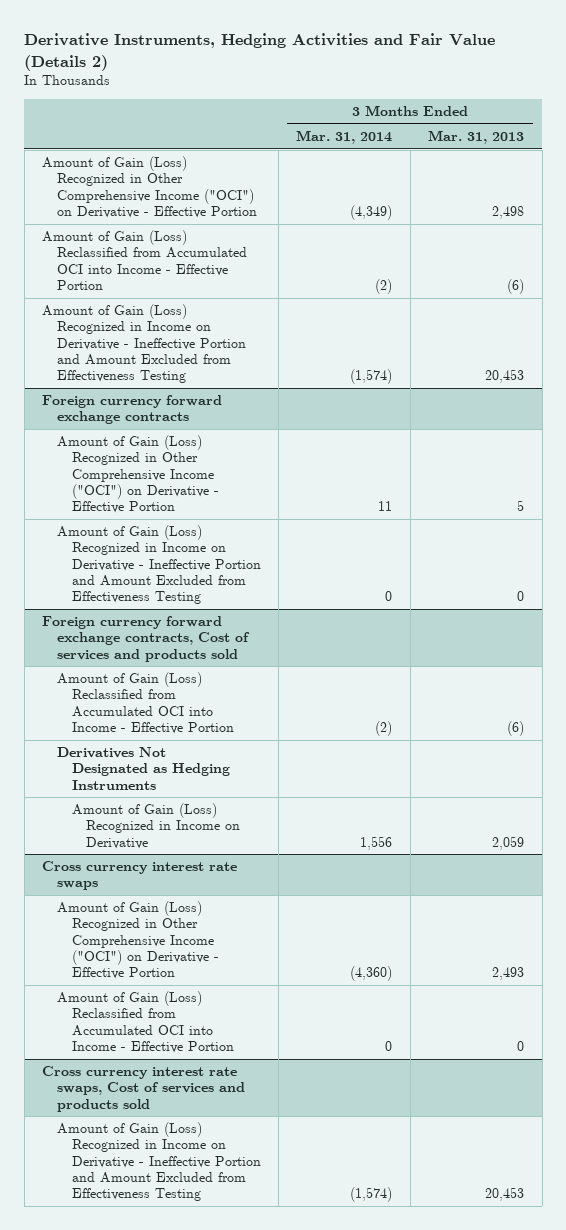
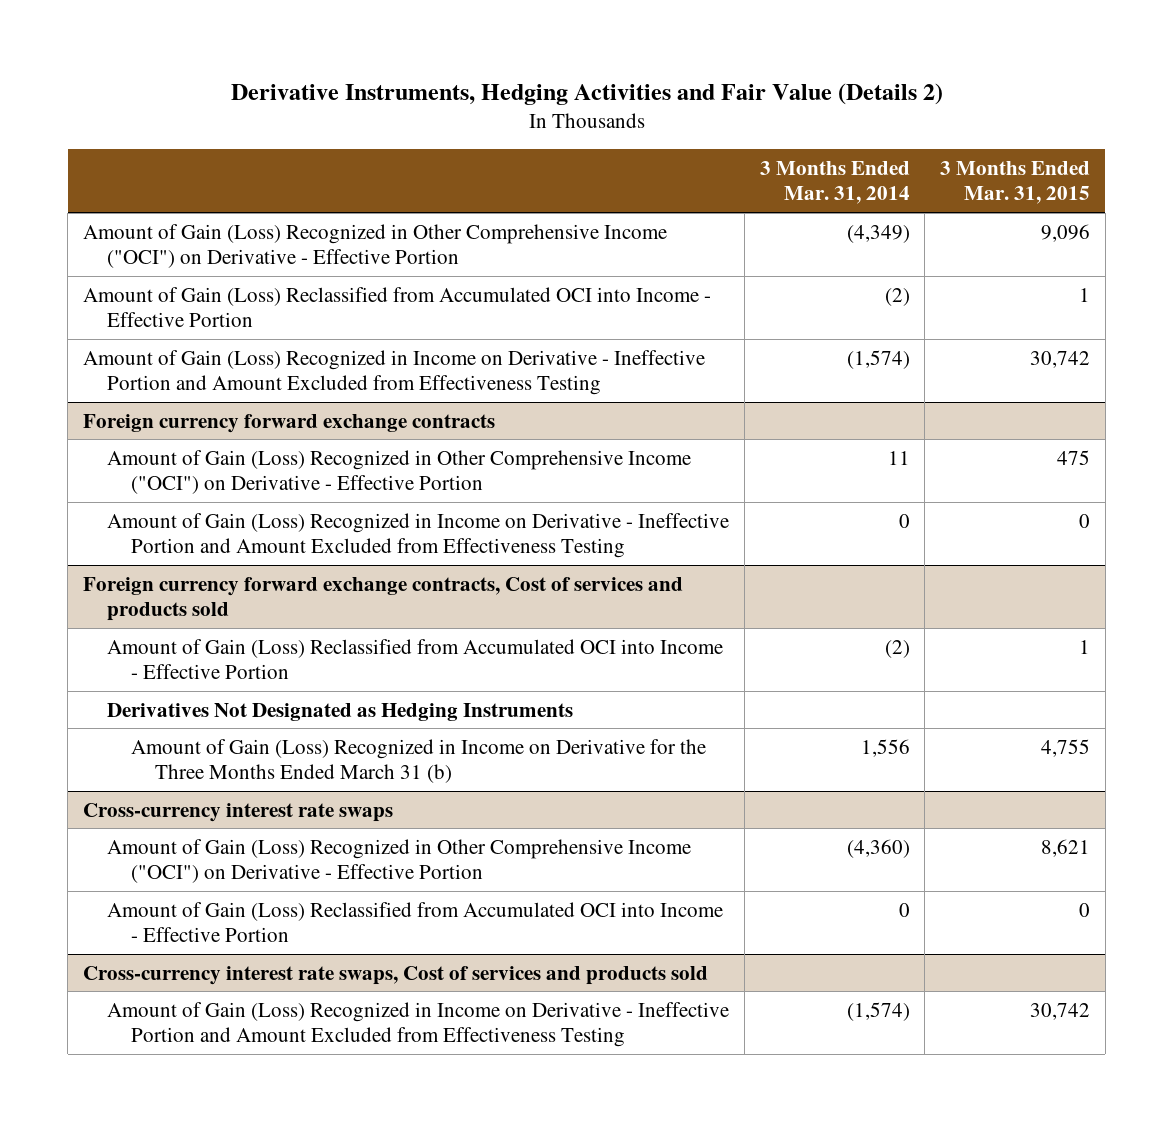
- | 3 Months Ended Mar. 31, 2014 | 3 Months Ended Mar. 31, 2013
+ | 3 Months Ended Mar. 31, 2014 | 3 Months Ended Mar. 31, 2015
@ Foreign currency forward exchange contracts, Cost of services and products sold
- Amount of Gain (Loss) Recognized in Income on Derivative | 1,556 | 2,059
- Cross currency interest rate swaps
@ Foreign currency forward exchange contracts, Cost of services and products sold
+ Amount of Gain (Loss) Recognized in Income on Derivative for the Three Months Ended March 31 (b) | 1,556 | 4,755
+ Cross-currency interest rate swaps
- Cross currency interest rate swaps, Cost of services and products sold
+ Cross-currency interest rate swaps, Cost of services and products sold

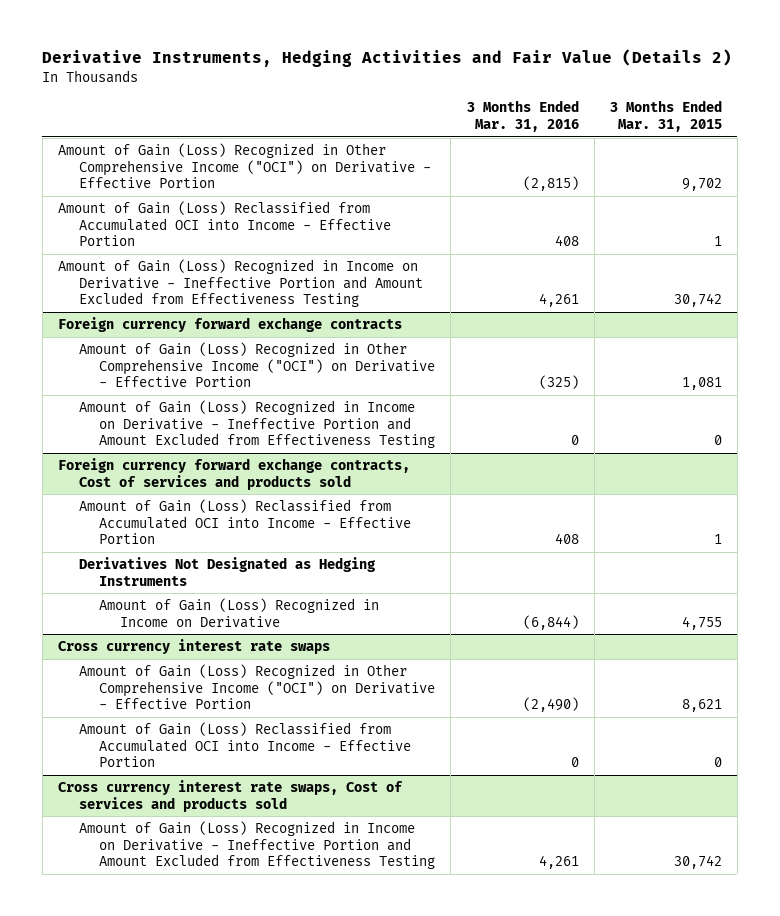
- | 3 Months Ended Mar. 31, 2014 | 3 Months Ended Mar. 31, 2015
+ | 3 Months Ended Mar. 31, 2016 | 3 Months Ended Mar. 31, 2015
- Amount of Gain (Loss) Recognized in Other Comprehensive Income ("OCI") on Derivative - Effective Portion | (4,349) | 9,096
+ Amount of Gain (Loss) Recognized in Other Comprehensive Income ("OCI") on Derivative - Effective Portion | (2,815) | 9,702
@ Foreign currency forward exchange contracts
- Amount of Gain (Loss) Recognized in Other Comprehensive Income ("OCI") on Derivative - Effective Portion | 11 | 475
+ Amount of Gain (Loss) Recognized in Other Comprehensive Income ("OCI") on Derivative - Effective Portion | (325) | 1,081
@ Foreign currency forward exchange contracts, Cost of services and products sold
- Amount of Gain (Loss) Recognized in Income on Derivative for the Three Months Ended March 31 (b) | 1,556 | 4,755
- Cross-currency interest rate swaps
@ Foreign currency forward exchange contracts, Cost of services and products sold
+ Amount of Gain (Loss) Recognized in Income on Derivative | (6,844) | 4,755
+ Cross currency interest rate swaps
- Cross-currency interest rate swaps, Cost of services and products sold
+ Cross currency interest rate swaps, Cost of services and products sold

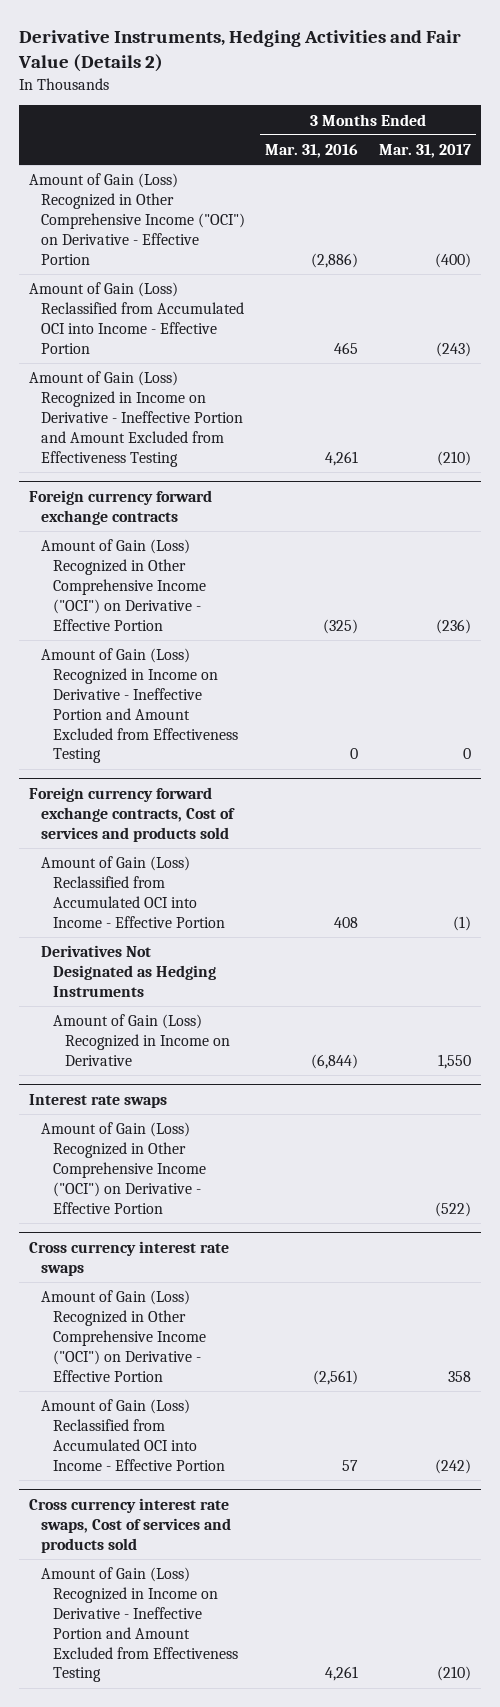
- | 3 Months Ended Mar. 31, 2016 | 3 Months Ended Mar. 31, 2015
+ | 3 Months Ended Mar. 31, 2016 | 3 Months Ended Mar. 31, 2017
- Amount of Gain (Loss) Recognized in Other Comprehensive Income ("OCI") on Derivative - Effective Portion | (2,815) | 9,702
- Amount of Gain (Loss) Reclassified from Accumulated OCI into Income - Effective Portion | 408 | 1
+ Amount of Gain (Loss) Recognized in Other Comprehensive Income ("OCI") on Derivative - Effective Portion | (2,886) | (400)
+ Amount of Gain (Loss) Reclassified from Accumulated OCI into Income - Effective Portion | 465 | (243)
+ Interest rate swaps
+ Amount of Gain (Loss) Recognized in Other Comprehensive Income ("OCI") on Derivative - Effective Portion | | (522)
@ Cross currency interest rate swaps
- Amount of Gain (Loss) Recognized in Other Comprehensive Income ("OCI") on Derivative - Effective Portion | (2,490) | 8,621
- Amount of Gain (Loss) Reclassified from Accumulated OCI into Income - Effective Portion | 0 | 0
+ Amount of Gain (Loss) Recognized in Other Comprehensive Income ("OCI") on Derivative - Effective Portion | (2,561) | 358
+ Amount of Gain (Loss) Reclassified from Accumulated OCI into Income - Effective Portion | 57 | (242)

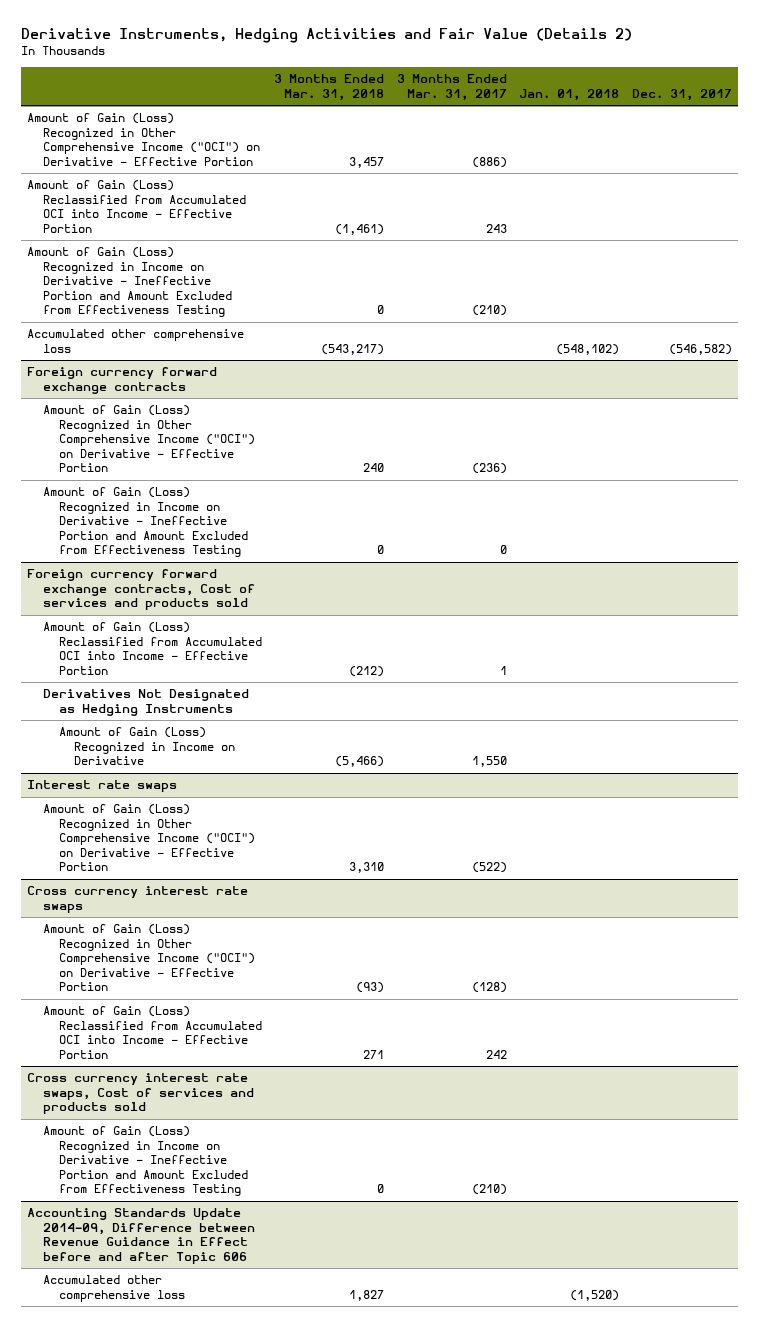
- | 3 Months Ended Mar. 31, 2016 | 3 Months Ended Mar. 31, 2017
+ | 3 Months Ended Mar. 31, 2018 | 3 Months Ended Mar. 31, 2017 | Jan. 01, 2018 | Dec. 31, 2017
- Amount of Gain (Loss) Recognized in Other Comprehensive Income ("OCI") on Derivative - Effective Portion | (2,886) | (400)
- Amount of Gain (Loss) Reclassified from Accumulated OCI into Income - Effective Portion | 465 | (243)
+ Amount of Gain (Loss) Recognized in Other Comprehensive Income ("OCI") on Derivative - Effective Portion | 3,457 | (886) | |
+ Amount of Gain (Loss) Reclassified from Accumulated OCI into Income - Effective Portion | (1,461) | 243 | |
+ Accumulated other comprehensive loss | (543,217) | | (548,102) | (546,582)
@ Foreign currency forward exchange contracts, Cost of services and products sold
- Amount of Gain (Loss) Reclassified from Accumulated OCI into Income - Effective Portion | 408 | (1)
+ Amount of Gain (Loss) Reclassified from Accumulated OCI into Income - Effective Portion | (212) | 1 | |
@ Cross currency interest rate swaps
- Amount of Gain (Loss) Recognized in Other Comprehensive Income ("OCI") on Derivative - Effective Portion | (2,561) | 358
- Amount of Gain (Loss) Reclassified from Accumulated OCI into Income - Effective Portion | 57 | (242)
+ Amount of Gain (Loss) Recognized in Other Comprehensive Income ("OCI") on Derivative - Effective Portion | (93) | (128) | |
+ Amount of Gain (Loss) Reclassified from Accumulated OCI into Income - Effective Portion | 271 | 242 | |
+ Accounting Standards Update 2014-09, Difference between Revenue Guidance in Effect before and after Topic 606
+ Accumulated other comprehensive loss | 1,827 | | (1,520) |

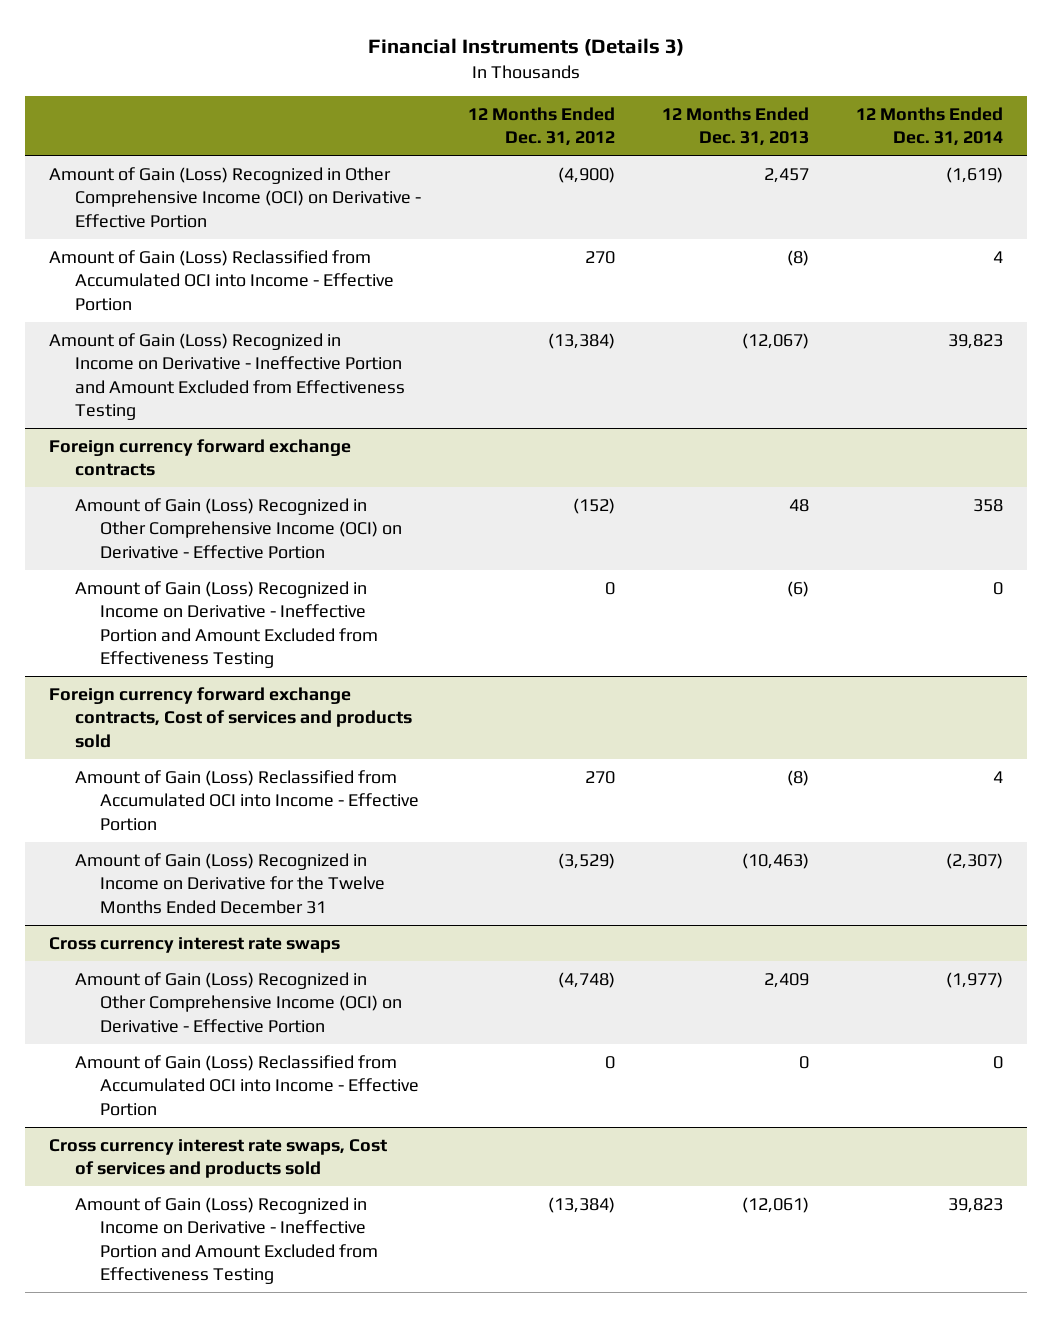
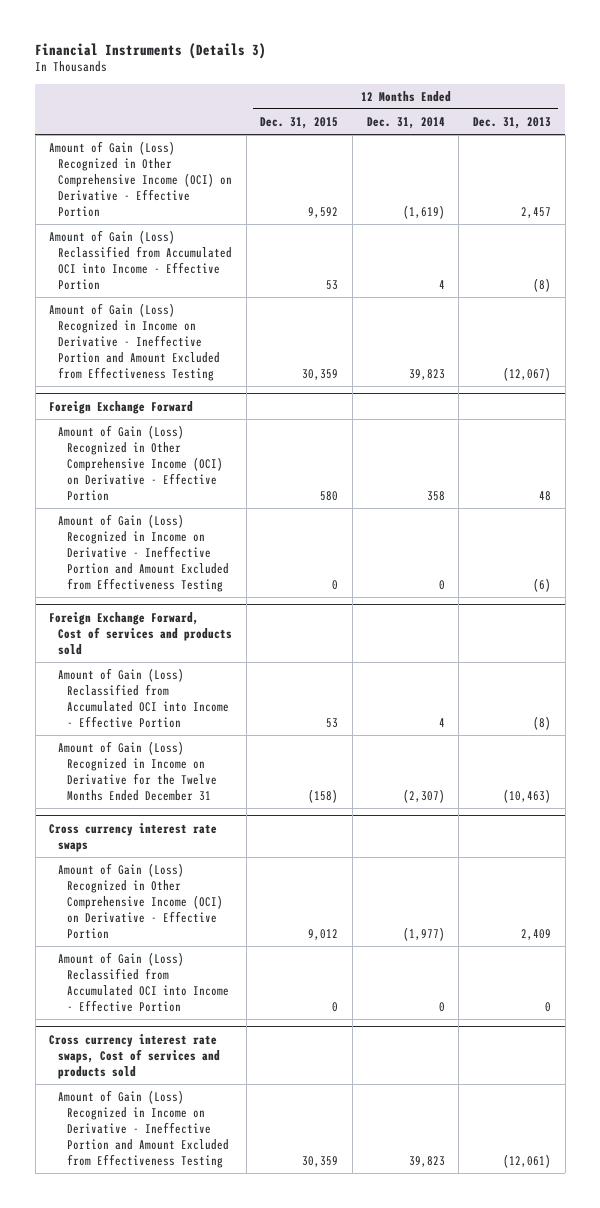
- | 12 Months Ended Dec. 31, 2012 | 12 Months Ended Dec. 31, 2013 | 12 Months Ended Dec. 31, 2014
+ | 12 Months Ended Dec. 31, 2015 | 12 Months Ended Dec. 31, 2014 | 12 Months Ended Dec. 31, 2013
- Foreign currency forward exchange contracts
+ Foreign Exchange Forward
- Foreign currency forward exchange contracts, Cost of services and products sold
+ Foreign Exchange Forward, Cost of services and products sold

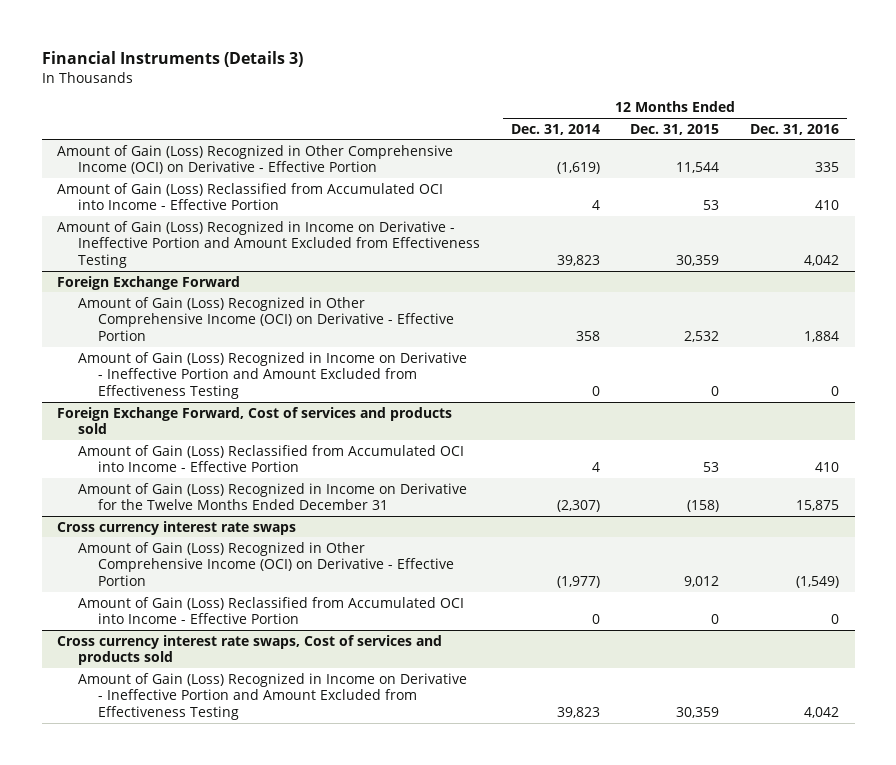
- | 12 Months Ended Dec. 31, 2015 | 12 Months Ended Dec. 31, 2014 | 12 Months Ended Dec. 31, 2013
+ | 12 Months Ended Dec. 31, 2014 | 12 Months Ended Dec. 31, 2015 | 12 Months Ended Dec. 31, 2016
- Amount of Gain (Loss) Recognized in Other Comprehensive Income (OCI) on Derivative - Effective Portion | 9,592 | (1,619) | 2,457
+ Amount of Gain (Loss) Recognized in Other Comprehensive Income (OCI) on Derivative - Effective Portion | (1,619) | 11,544 | 335
@ Foreign Exchange Forward
- Amount of Gain (Loss) Recognized in Other Comprehensive Income (OCI) on Derivative - Effective Portion | 580 | 358 | 48
+ Amount of Gain (Loss) Recognized in Other Comprehensive Income (OCI) on Derivative - Effective Portion | 358 | 2,532 | 1,884

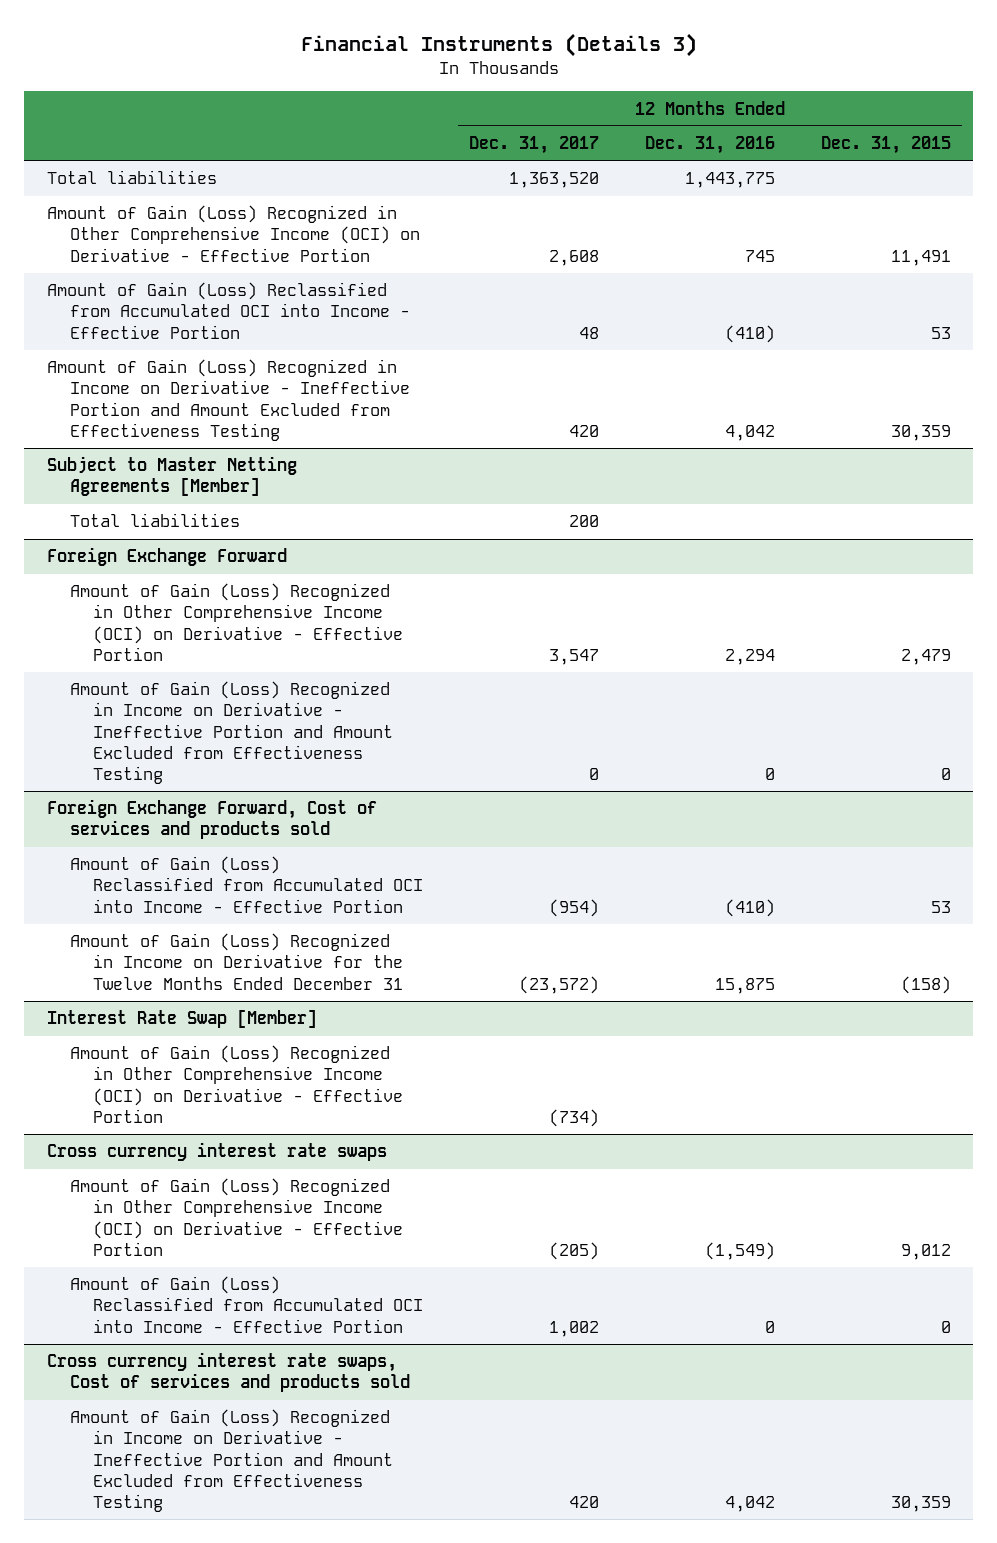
- | 12 Months Ended Dec. 31, 2014 | 12 Months Ended Dec. 31, 2015 | 12 Months Ended Dec. 31, 2016
+ | 12 Months Ended Dec. 31, 2017 | 12 Months Ended Dec. 31, 2016 | 12 Months Ended Dec. 31, 2015
- Amount of Gain (Loss) Recognized in Other Comprehensive Income (OCI) on Derivative - Effective Portion | (1,619) | 11,544 | 335
- Amount of Gain (Loss) Reclassified from Accumulated OCI into Income - Effective Portion | 4 | 53 | 410
+ Total liabilities | 1,363,520 | 1,443,775 |
+ Amount of Gain (Loss) Recognized in Other Comprehensive Income (OCI) on Derivative - Effective Portion | 2,608 | 745 | 11,491
+ Amount of Gain (Loss) Reclassified from Accumulated OCI into Income - Effective Portion | 48 | (410) | 53
+ Subject to Master Netting Agreements [Member]
+ Total liabilities | 200 | |
@ Foreign Exchange Forward
- Amount of Gain (Loss) Recognized in Other Comprehensive Income (OCI) on Derivative - Effective Portion | 358 | 2,532 | 1,884
+ Amount of Gain (Loss) Recognized in Other Comprehensive Income (OCI) on Derivative - Effective Portion | 3,547 | 2,294 | 2,479
@ Foreign Exchange Forward, Cost of services and products sold
- Amount of Gain (Loss) Reclassified from Accumulated OCI into Income - Effective Portion | 4 | 53 | 410
+ Amount of Gain (Loss) Reclassified from Accumulated OCI into Income - Effective Portion | (954) | (410) | 53
+ Interest Rate Swap [Member]
+ Amount of Gain (Loss) Recognized in Other Comprehensive Income (OCI) on Derivative - Effective Portion | (734) | |

